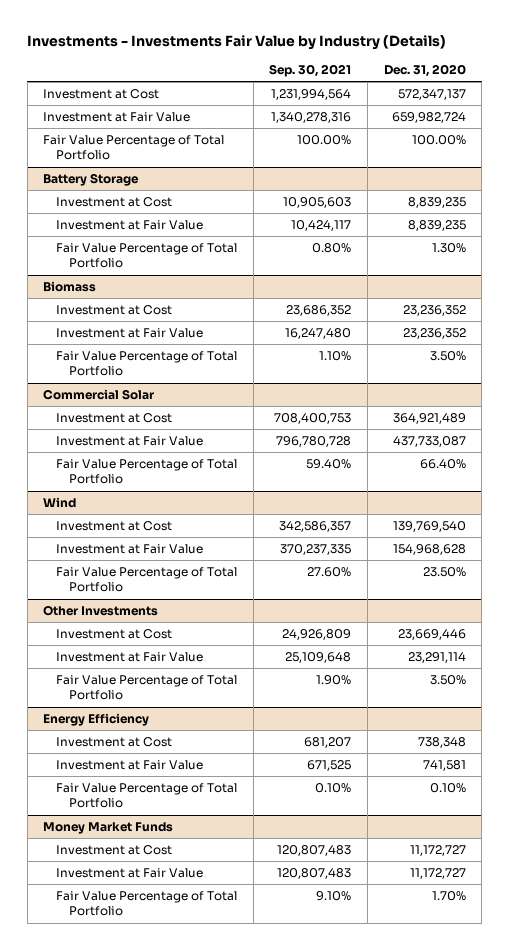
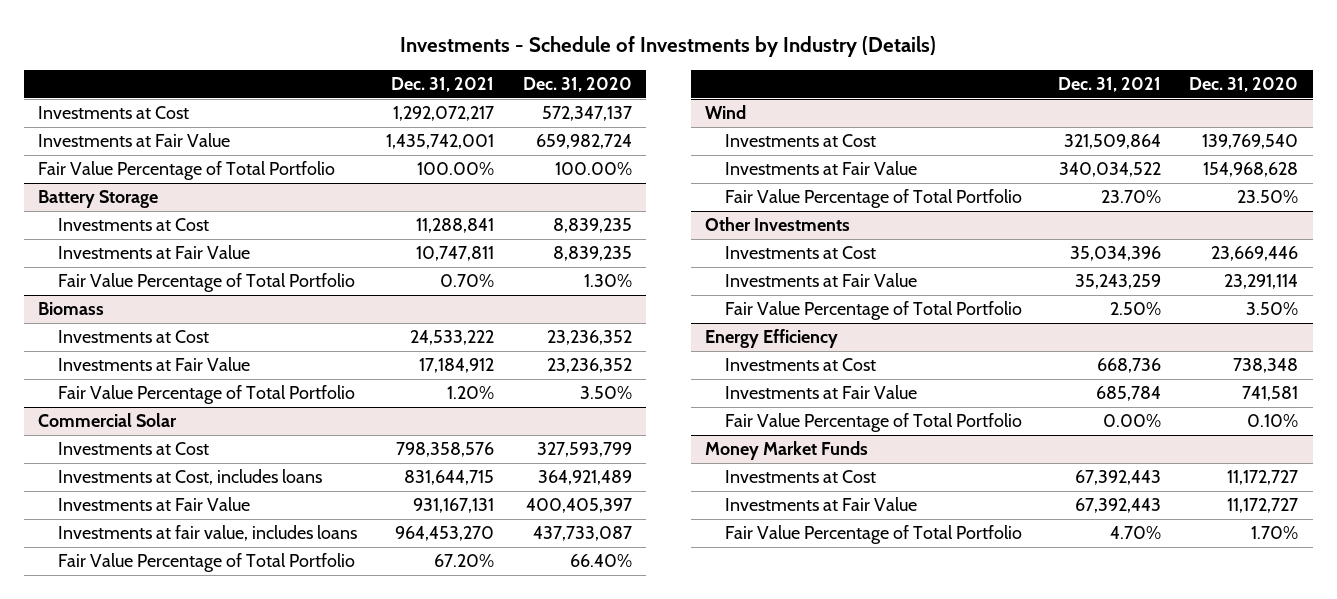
- Investments - Investments Fair Value by Industry (Details)
+ Investments - Schedule of Investments by Industry (Details)
- | Sep. 30, 2021 | Dec. 31, 2020
+ | Dec. 31, 2021 | Dec. 31, 2020
- Investment at Cost | 1,231,994,564 | 572,347,137
- Investment at Fair Value | 1,340,278,316 | 659,982,724
+ Investments at Cost | 1,292,072,217 | 572,347,137
+ Investments at Fair Value | 1,435,742,001 | 659,982,724
@ Battery Storage
- Investment at Cost | 10,905,603 | 8,839,235
- Investment at Fair Value | 10,424,117 | 8,839,235
+ Investments at Cost | 11,288,841 | 8,839,235
+ Investments at Fair Value | 10,747,811 | 8,839,235
@ Biomass
- Investment at Cost | 23,686,352 | 23,236,352
- Investment at Fair Value | 16,247,480 | 23,236,352
+ Investments at Cost | 24,533,222 | 23,236,352
+ Investments at Fair Value | 17,184,912 | 23,236,352
@ Commercial Solar
- Investment at Cost | 708,400,753 | 364,921,489
- Investment at Fair Value | 796,780,728 | 437,733,087
+ Investments at Cost | 798,358,576 | 327,593,799
+ Investments at Cost, includes loans | 831,644,715 | 364,921,489
+ Investments at Fair Value | 931,167,131 | 400,405,397
+ Investments at fair value, includes loans | 964,453,270 | 437,733,087
@ Wind
- Investment at Cost | 342,586,357 | 139,769,540
- Investment at Fair Value | 370,237,335 | 154,968,628
+ Investments at Cost | 321,509,864 | 139,769,540
+ Investments at Fair Value | 340,034,522 | 154,968,628
@ Other Investments
- Investment at Cost | 24,926,809 | 23,669,446
- Investment at Fair Value | 25,109,648 | 23,291,114
+ Investments at Cost | 35,034,396 | 23,669,446
+ Investments at Fair Value | 35,243,259 | 23,291,114
@ Energy Efficiency
- Investment at Cost | 681,207 | 738,348
- Investment at Fair Value | 671,525 | 741,581
+ Investments at Cost | 668,736 | 738,348
+ Investments at Fair Value | 685,784 | 741,581
@ Money Market Funds
- Investment at Cost | 120,807,483 | 11,172,727
- Investment at Fair Value | 120,807,483 | 11,172,727
+ Investments at Cost | 67,392,443 | 11,172,727
+ Investments at Fair Value | 67,392,443 | 11,172,727

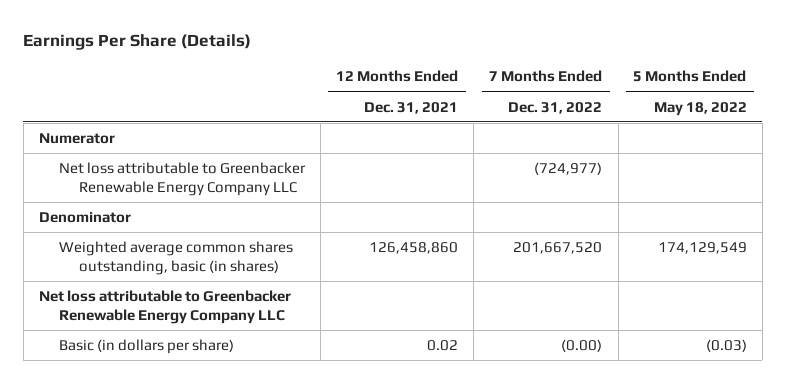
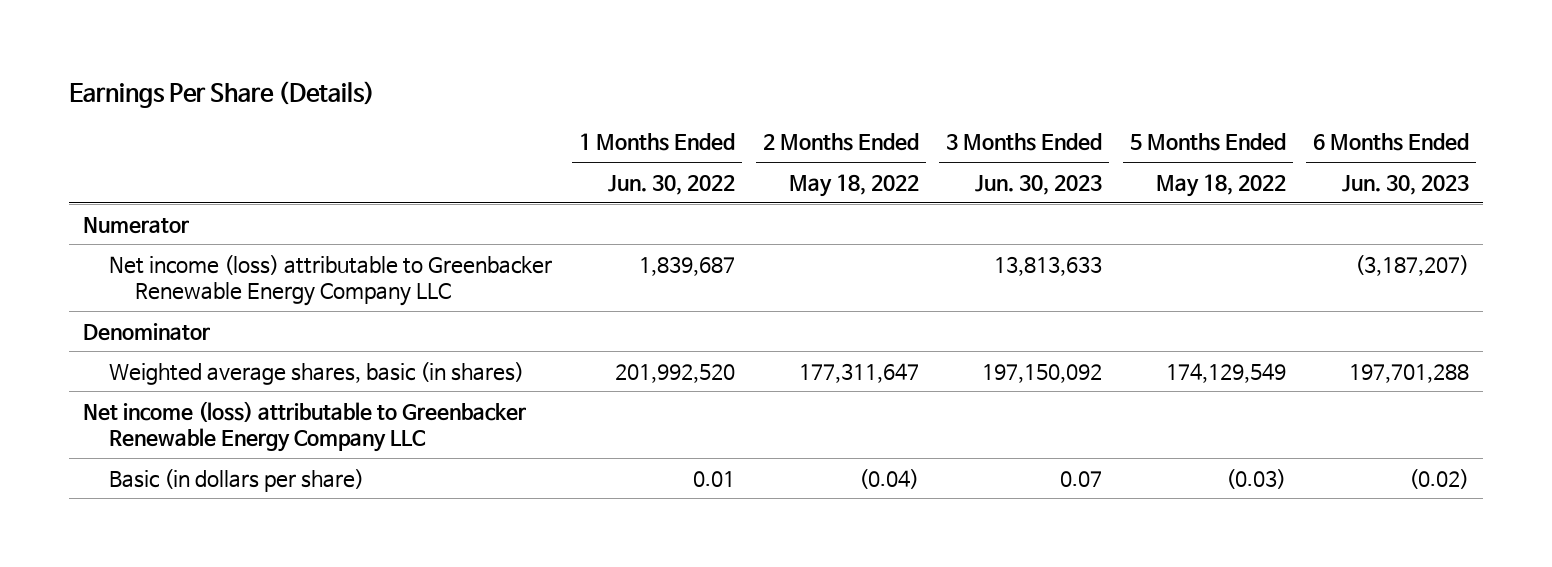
- | 12 Months Ended Dec. 31, 2021 | 7 Months Ended Dec. 31, 2022 | 5 Months Ended May 18, 2022
+ | 1 Months Ended Jun. 30, 2022 | 2 Months Ended May 18, 2022 | 3 Months Ended Jun. 30, 2023 | 5 Months Ended May 18, 2022 | 6 Months Ended Jun. 30, 2023
- Net loss attributable to Greenbacker Renewable Energy Company LLC | | (724,977) |
+ Net income (loss) attributable to Greenbacker Renewable Energy Company LLC | 1,839,687 | | 13,813,633 | | (3,187,207)
- Weighted average common shares outstanding, basic (in shares) | 126,458,860 | 201,667,520 | 174,129,549
- Net loss attributable to Greenbacker Renewable Energy Company LLC
+ Weighted average shares, basic (in shares) | 201,992,520 | 177,311,647 | 197,150,092 | 174,129,549 | 197,701,288
+ Net income (loss) attributable to Greenbacker Renewable Energy Company LLC

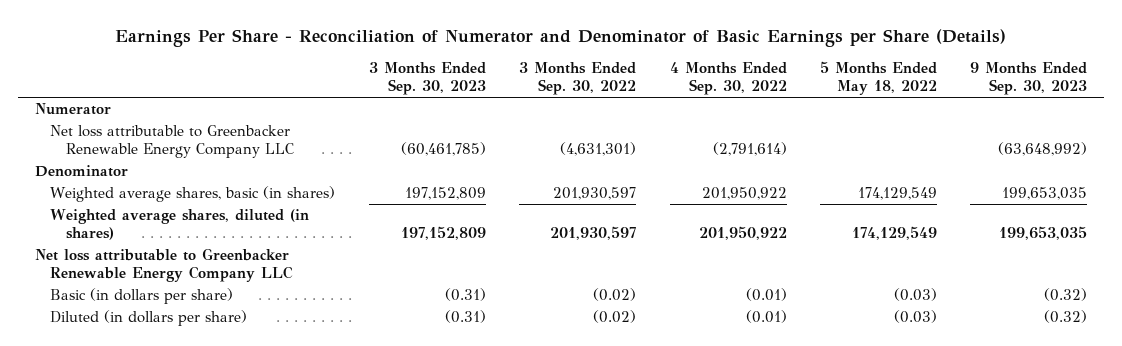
- Earnings Per Share (Details)
+ Earnings Per Share - Reconciliation of Numerator and Denominator of Basic Earnings per Share (Details)
- | 1 Months Ended Jun. 30, 2022 | 2 Months Ended May 18, 2022 | 3 Months Ended Jun. 30, 2023 | 5 Months Ended May 18, 2022 | 6 Months Ended Jun. 30, 2023
+ | 3 Months Ended Sep. 30, 2023 | 3 Months Ended Sep. 30, 2022 | 4 Months Ended Sep. 30, 2022 | 5 Months Ended May 18, 2022 | 9 Months Ended Sep. 30, 2023
- Net income (loss) attributable to Greenbacker Renewable Energy Company LLC | 1,839,687 | | 13,813,633 | | (3,187,207)
+ Net loss attributable to Greenbacker Renewable Energy Company LLC | (60,461,785) | (4,631,301) | (2,791,614) | | (63,648,992)
- Net income (loss) attributable to Greenbacker Renewable Energy Company LLC
+ Weighted average shares, diluted (in shares) | 197,152,809 | 201,930,597 | 201,950,922 | 174,129,549 | 199,653,035
+ Net loss attributable to Greenbacker Renewable Energy Company LLC
+ Diluted (in dollars per share) | (0.31) | (0.02) | (0.01) | (0.03) | (0.32)

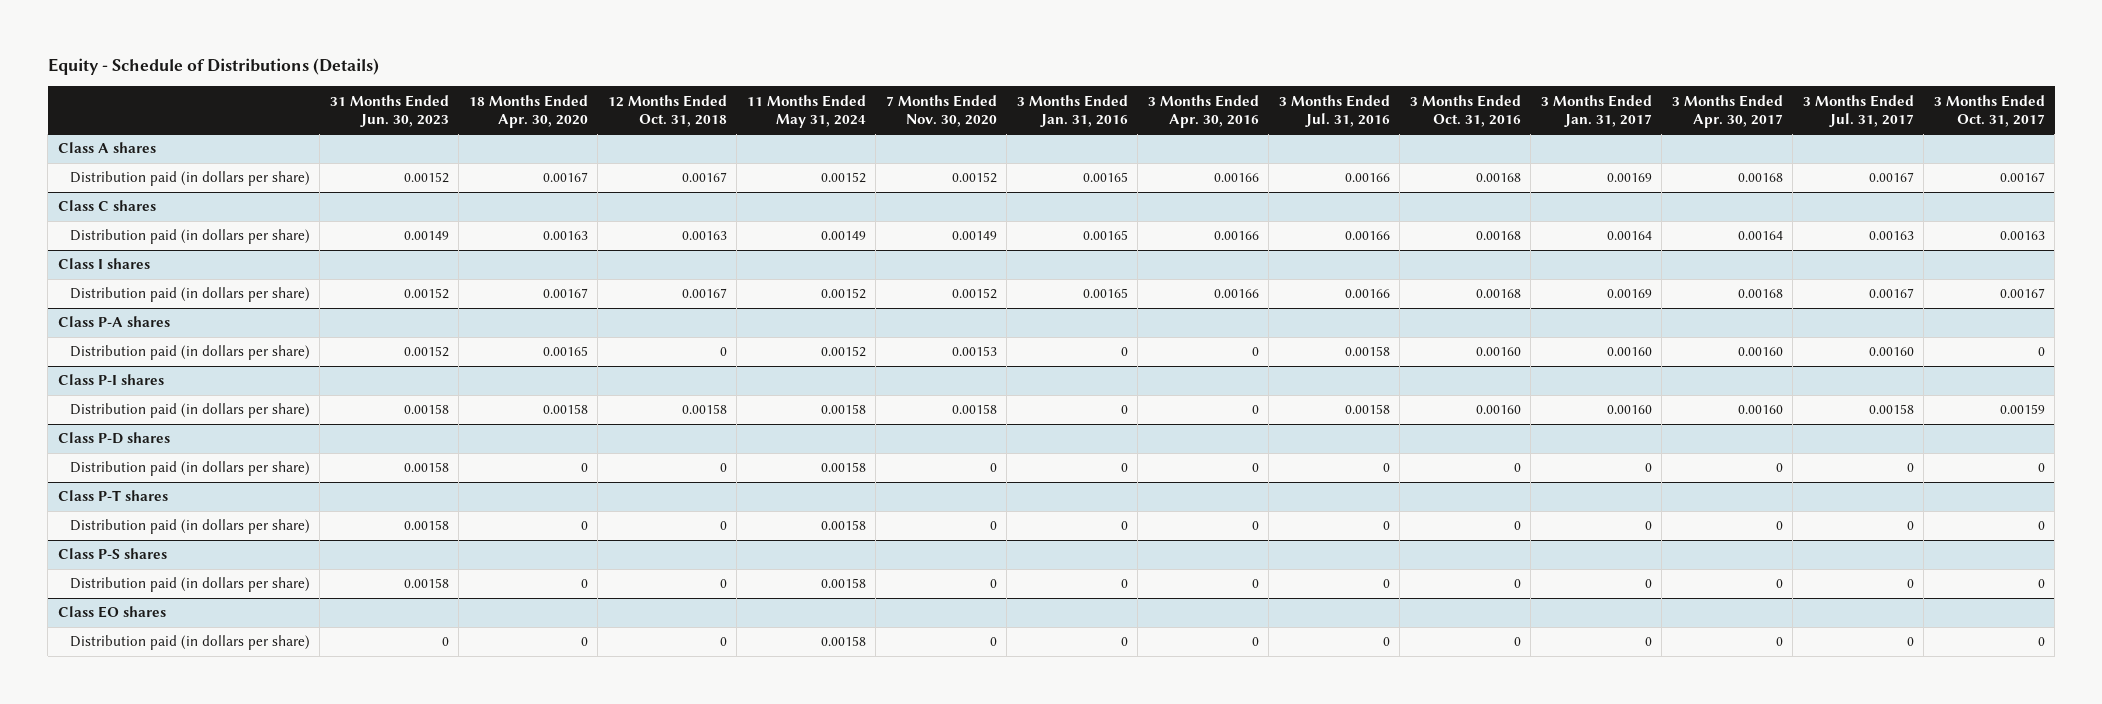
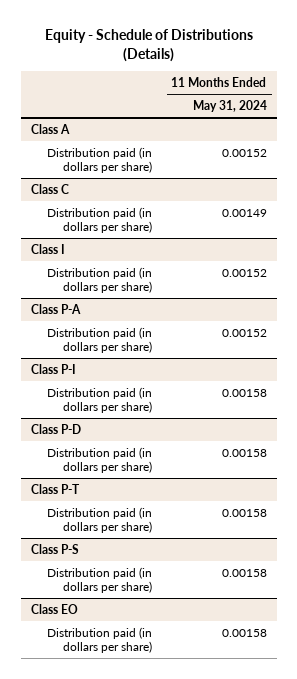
- | 31 Months Ended Jun. 30, 2023 | 18 Months Ended Apr. 30, 2020 | 12 Months Ended Oct. 31, 2018 | 11 Months Ended May 31, 2024 | 7 Months Ended Nov. 30, 2020 | 3 Months Ended Jan. 31, 2016 | 3 Months Ended Apr. 30, 2016 | 3 Months Ended Jul. 31, 2016 | 3 Months Ended Oct. 31, 2016 | 3 Months Ended Jan. 31, 2017 | 3 Months Ended Apr. 30, 2017 | 3 Months Ended Jul. 31, 2017 | 3 Months Ended Oct. 31, 2017
+ | 11 Months Ended May 31, 2024
- Class A shares
+ Class A
- Class C shares
+ Class C
- Class I shares
+ Class I
- Class P-A shares
+ Class P-A
- Class P-I shares
+ Class P-I
- Class P-D shares
+ Class P-D
- Class P-T shares
+ Class P-T
- Class P-S shares
+ Class P-S
- Class EO shares
+ Class EO

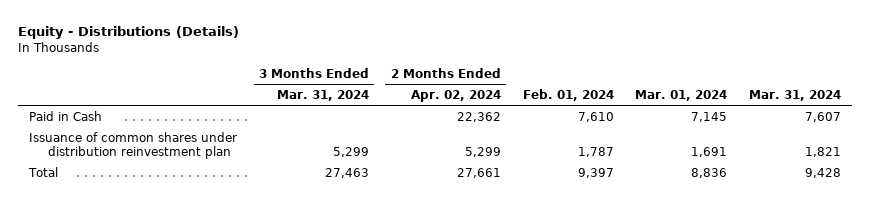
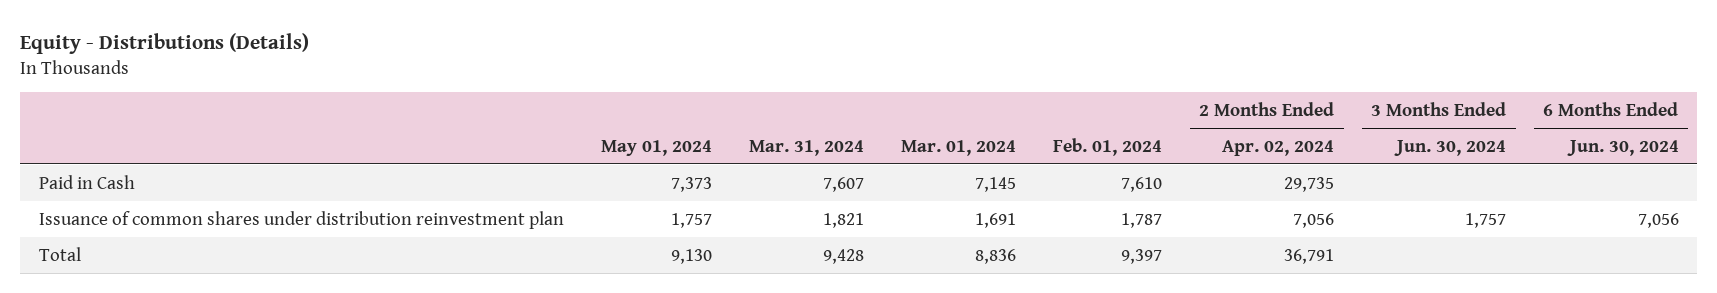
- | 3 Months Ended Mar. 31, 2024 | 2 Months Ended Apr. 02, 2024 | Feb. 01, 2024 | Mar. 01, 2024 | Mar. 31, 2024
+ | May 01, 2024 | Mar. 31, 2024 | Mar. 01, 2024 | Feb. 01, 2024 | 2 Months Ended Apr. 02, 2024 | 3 Months Ended Jun. 30, 2024 | 6 Months Ended Jun. 30, 2024
- Paid in Cash | | 22,362 | 7,610 | 7,145 | 7,607
- Issuance of common shares under distribution reinvestment plan | 5,299 | 5,299 | 1,787 | 1,691 | 1,821
- Total | 27,463 | 27,661 | 9,397 | 8,836 | 9,428
+ Paid in Cash | 7,373 | 7,607 | 7,145 | 7,610 | 29,735 | |
+ Issuance of common shares under distribution reinvestment plan | 1,757 | 1,821 | 1,691 | 1,787 | 7,056 | 1,757 | 7,056
+ Total | 9,130 | 9,428 | 8,836 | 9,397 | 36,791 | |

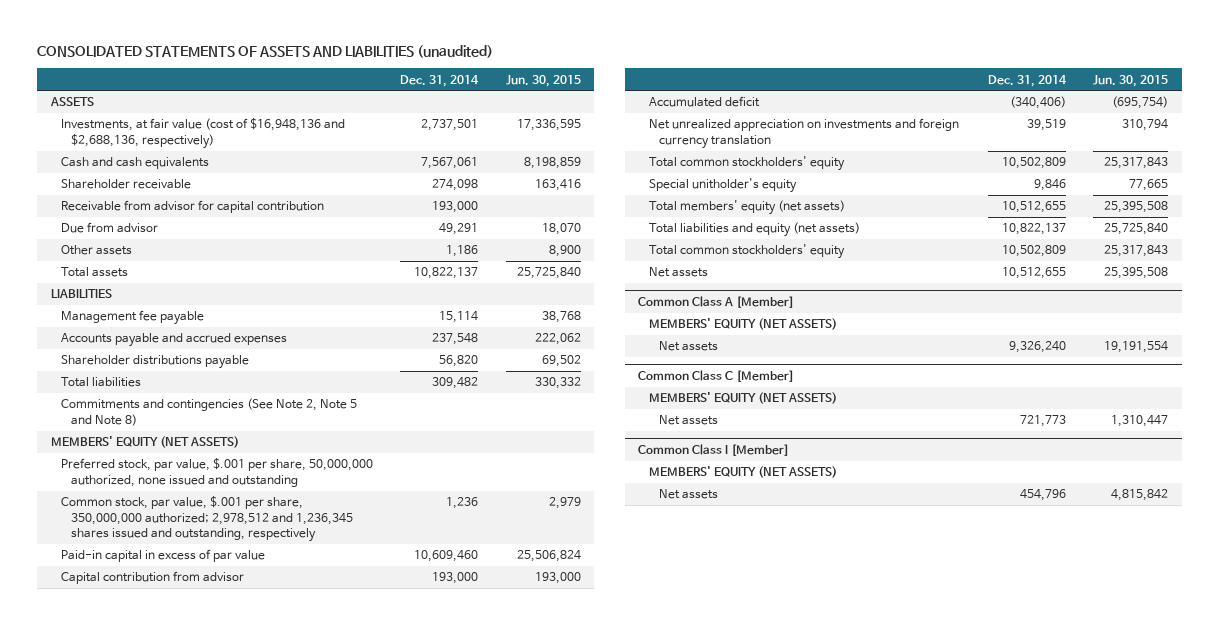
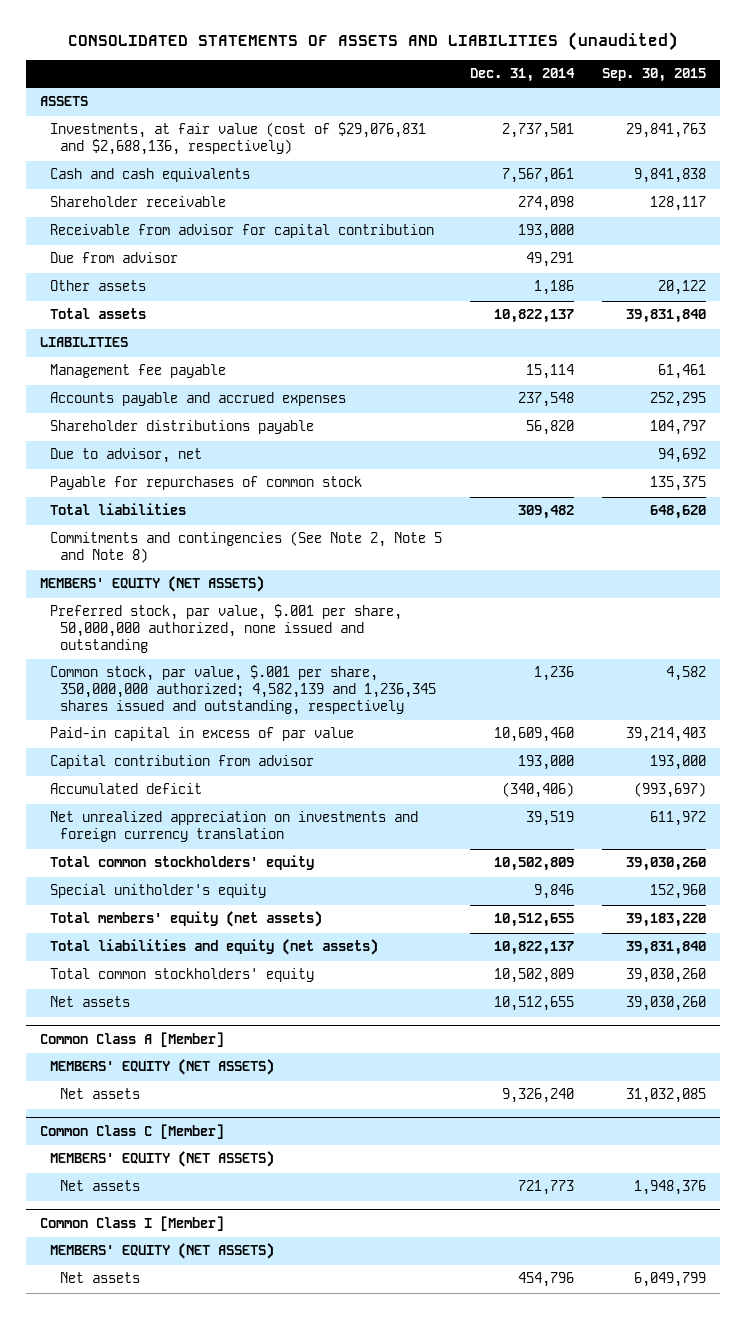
- | Dec. 31, 2014 | Jun. 30, 2015
+ | Dec. 31, 2014 | Sep. 30, 2015
- Investments, at fair value (cost of $16,948,136 and $2,688,136, respectively) | 2,737,501 | 17,336,595
+ Investments, at fair value (cost of $29,076,831 and $2,688,136, respectively) | 2,737,501 | 29,841,763
+ Due to advisor, net | | 94,692
+ Payable for repurchases of common stock | | 135,375
- Common stock, par value, $.001 per share, 350,000,000 authorized; 2,978,512 and 1,236,345 shares issued and outstanding, respectively | 1,236 | 2,979
+ Common stock, par value, $.001 per share, 350,000,000 authorized; 4,582,139 and 1,236,345 shares issued and outstanding, respectively | 1,236 | 4,582

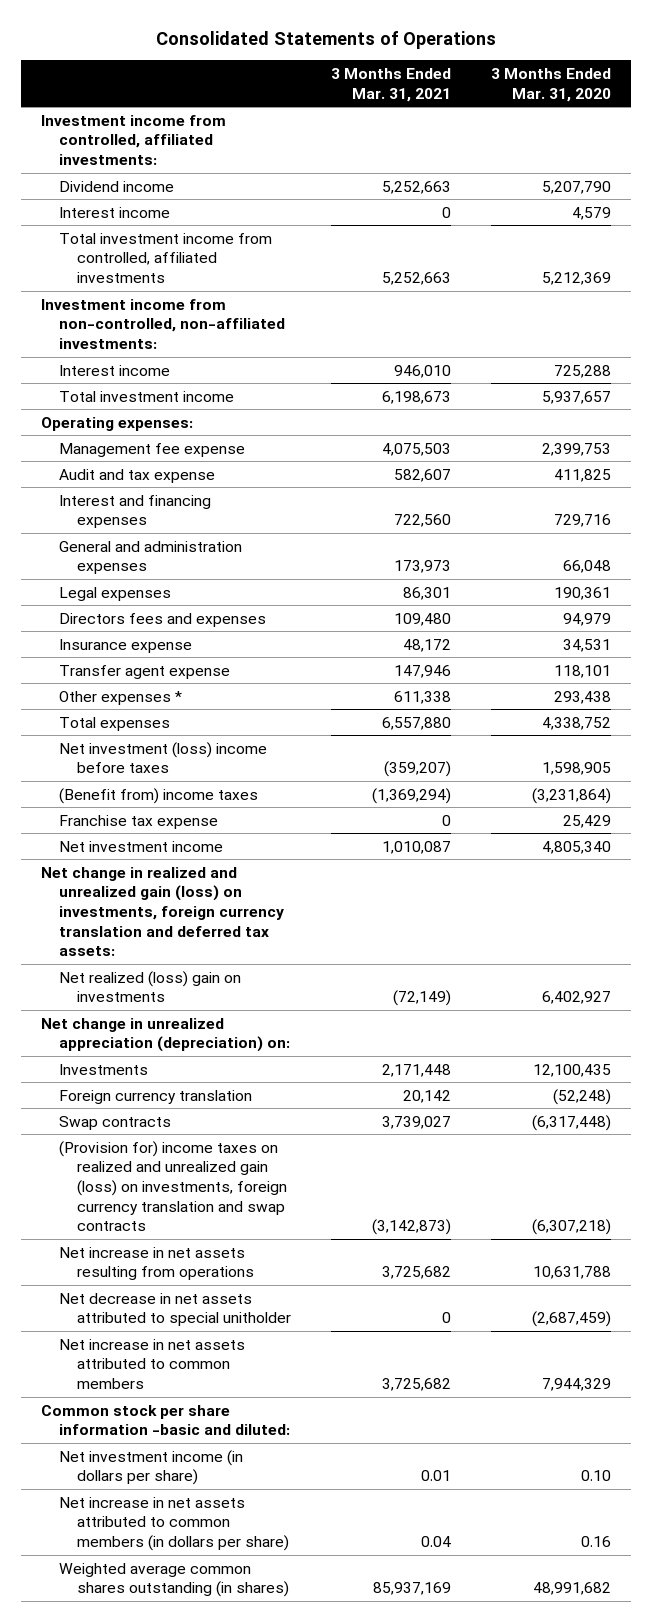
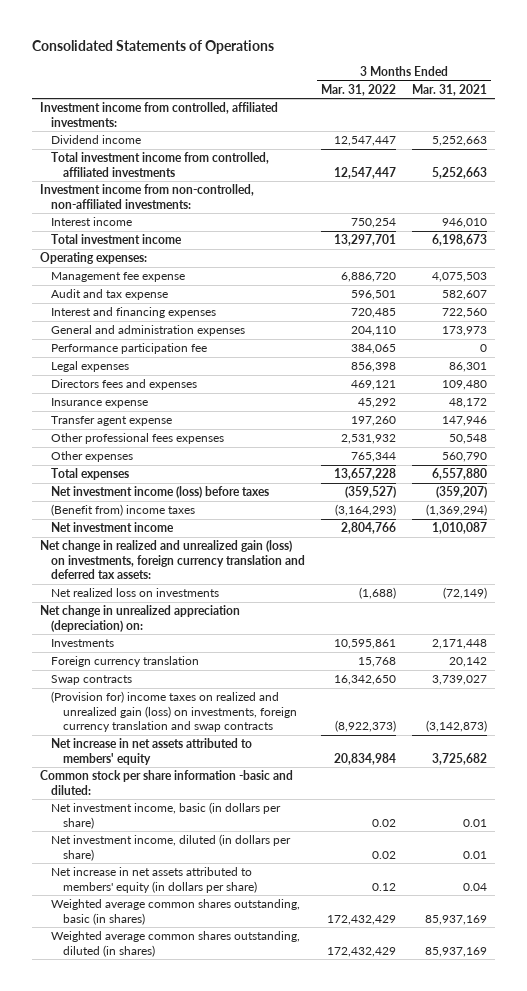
- | 3 Months Ended Mar. 31, 2021 | 3 Months Ended Mar. 31, 2020
+ | 3 Months Ended Mar. 31, 2022 | 3 Months Ended Mar. 31, 2021
- Interest income | 0 | 4,579
+ Performance participation fee | 384,065 | 0
- Other expenses * | 611,338 | 293,438
+ Other professional fees expenses | 2,531,932 | 50,548
+ Other expenses | 765,344 | 560,790
- Net investment (loss) income before taxes | (359,207) | 1,598,905
+ Net investment income (loss) before taxes | (359,527) | (359,207)
- Franchise tax expense | 0 | 25,429
- Net realized (loss) gain on investments | (72,149) | 6,402,927
+ Net realized loss on investments | (1,688) | (72,149)
- Net increase in net assets resulting from operations | 3,725,682 | 10,631,788
- Net decrease in net assets attributed to special unitholder | 0 | (2,687,459)
- Net increase in net assets attributed to common members | 3,725,682 | 7,944,329
+ Net increase in net assets attributed to members' equity | 20,834,984 | 3,725,682
- Net investment income (in dollars per share) | 0.01 | 0.10
- Net increase in net assets attributed to common members (in dollars per share) | 0.04 | 0.16
- Weighted average common shares outstanding (in shares) | 85,937,169 | 48,991,682
+ Net investment income, basic (in dollars per share) | 0.02 | 0.01
+ Net investment income, diluted (in dollars per share) | 0.02 | 0.01
+ Net increase in net assets attributed to members' equity (in dollars per share) | 0.12 | 0.04
+ Weighted average common shares outstanding, basic (in shares) | 172,432,429 | 85,937,169
+ Weighted average common shares outstanding, diluted (in shares) | 172,432,429 | 85,937,169

